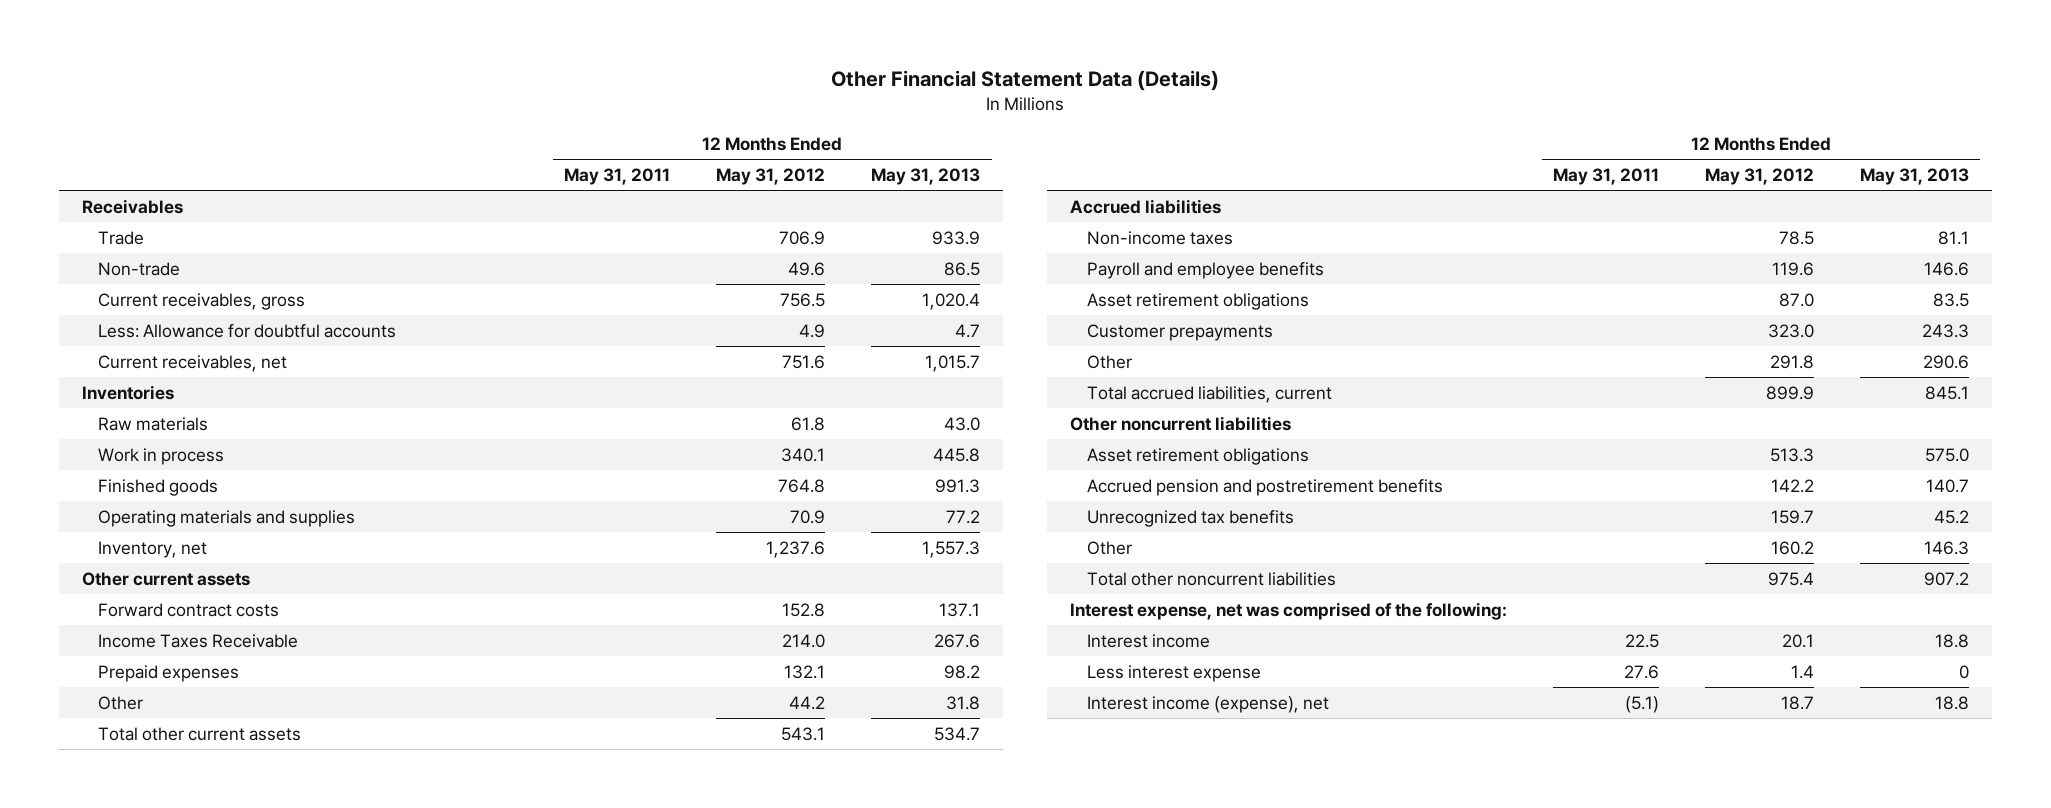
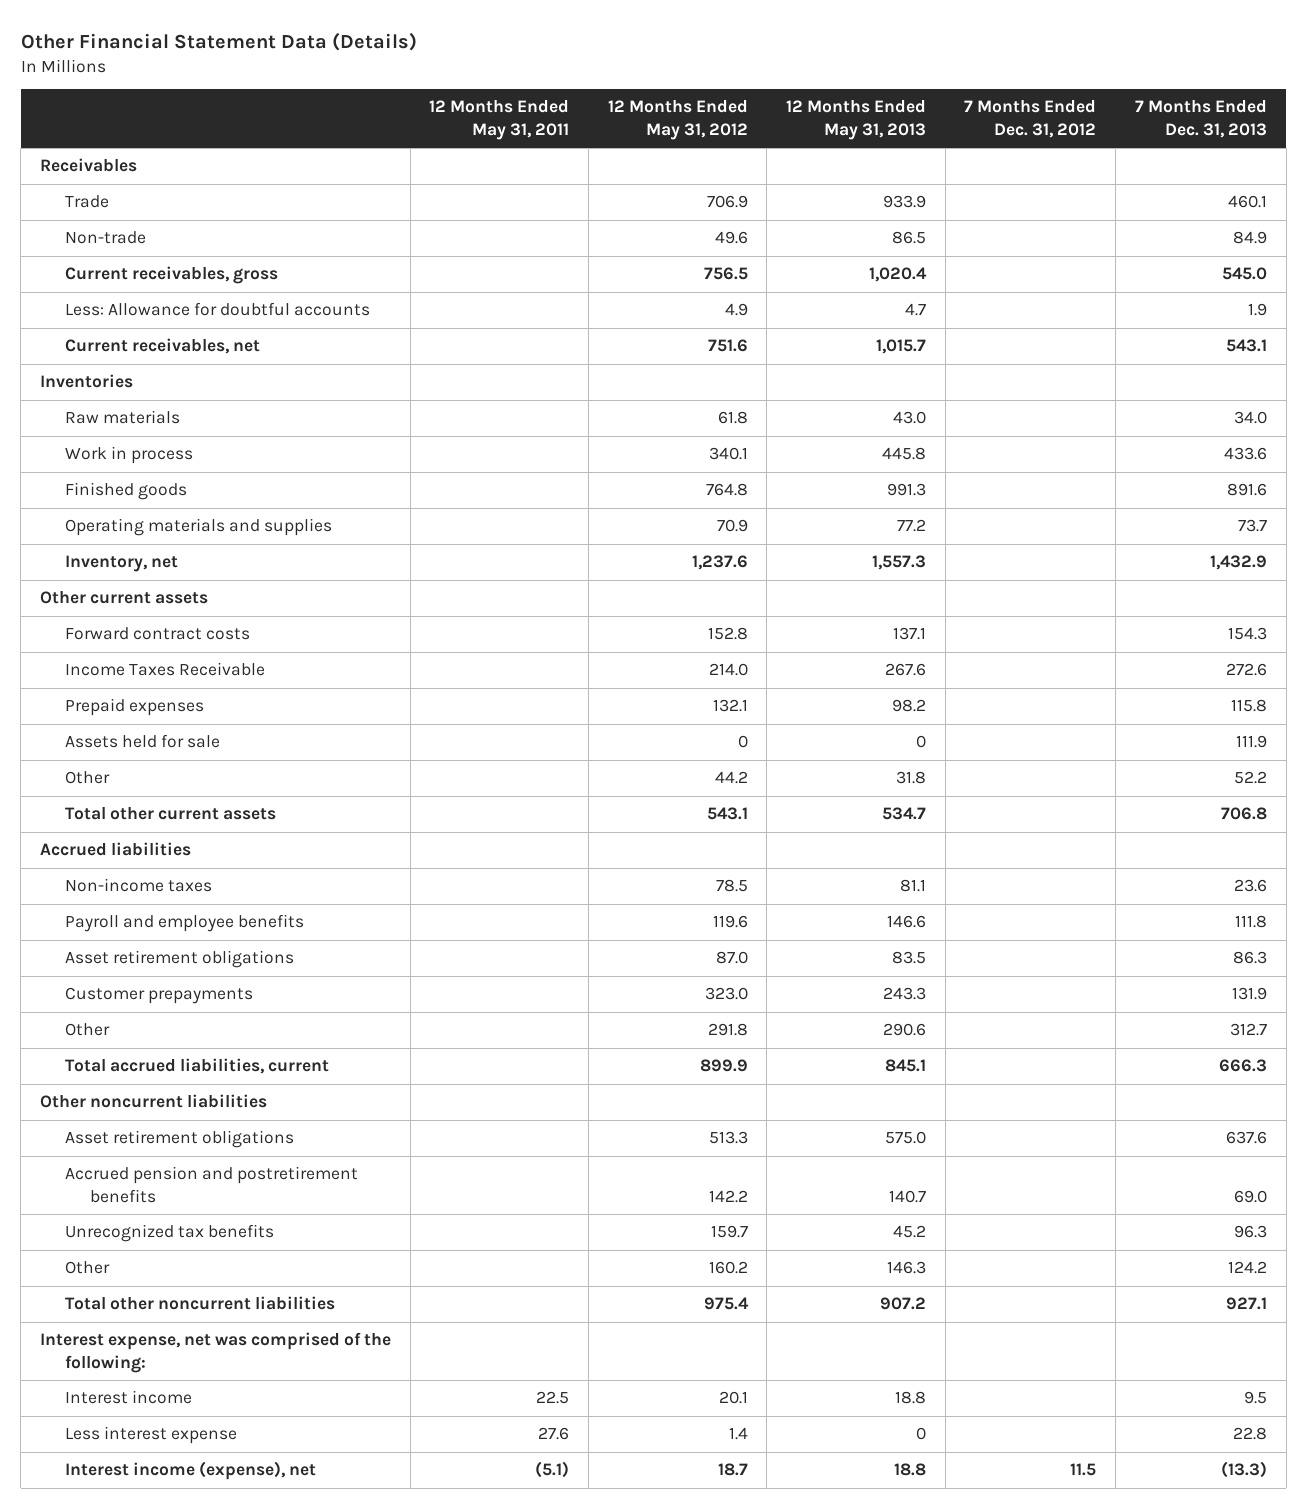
- | 12 Months Ended May 31, 2011 | 12 Months Ended May 31, 2012 | 12 Months Ended May 31, 2013
+ | 12 Months Ended May 31, 2011 | 12 Months Ended May 31, 2012 | 12 Months Ended May 31, 2013 | 7 Months Ended Dec. 31, 2012 | 7 Months Ended Dec. 31, 2013
+ Assets held for sale | | 0 | 0 | | 111.9

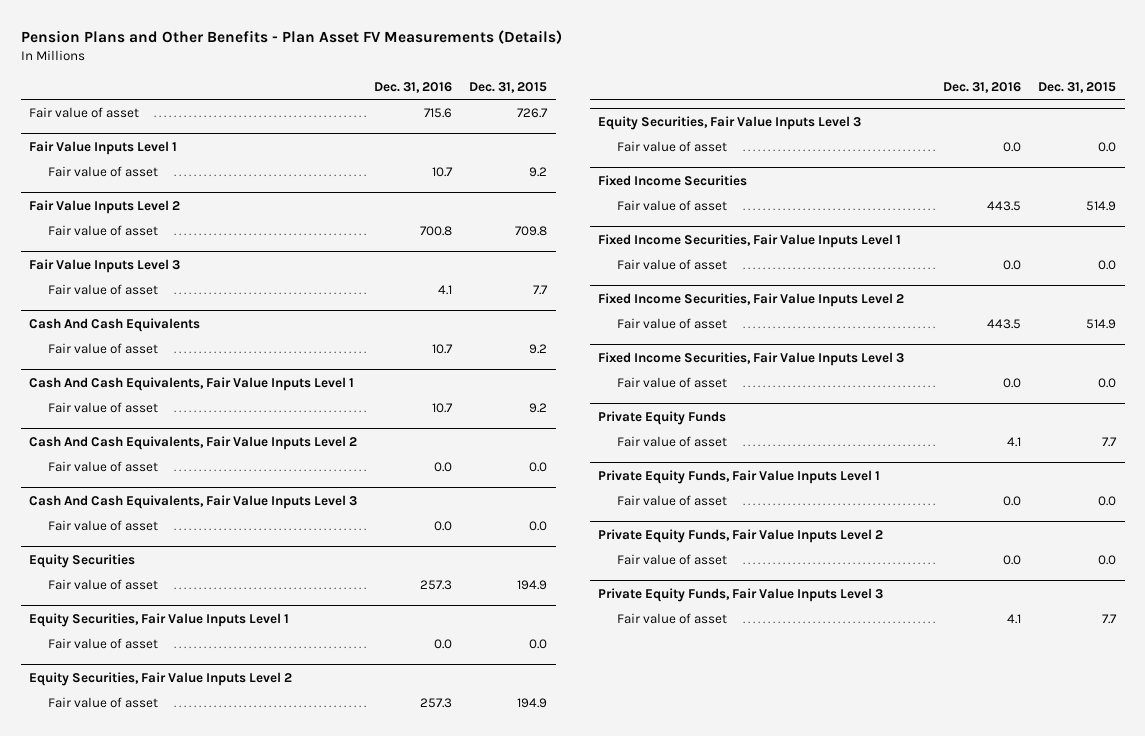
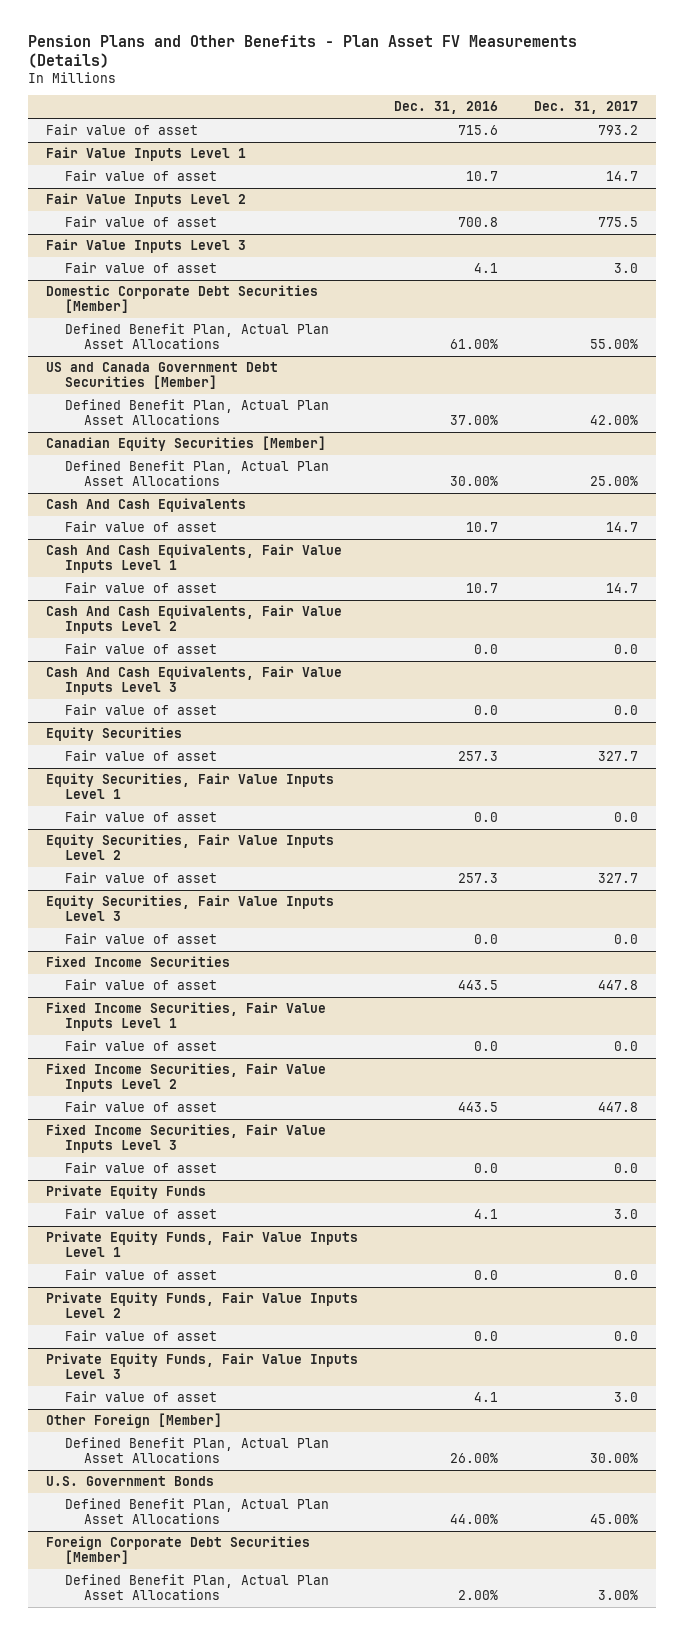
- | Dec. 31, 2016 | Dec. 31, 2015
+ | Dec. 31, 2016 | Dec. 31, 2017
+ Domestic Corporate Debt Securities [Member]
+ Defined Benefit Plan, Actual Plan Asset Allocations | 61.00% | 55.00%
+ US and Canada Government Debt Securities [Member]
+ Defined Benefit Plan, Actual Plan Asset Allocations | 37.00% | 42.00%
+ Canadian Equity Securities [Member]
+ Defined Benefit Plan, Actual Plan Asset Allocations | 30.00% | 25.00%
+ Other Foreign [Member]
+ Defined Benefit Plan, Actual Plan Asset Allocations | 26.00% | 30.00%
+ U.S. Government Bonds
+ Defined Benefit Plan, Actual Plan Asset Allocations | 44.00% | 45.00%
+ Foreign Corporate Debt Securities [Member]
+ Defined Benefit Plan, Actual Plan Asset Allocations | 2.00% | 3.00%

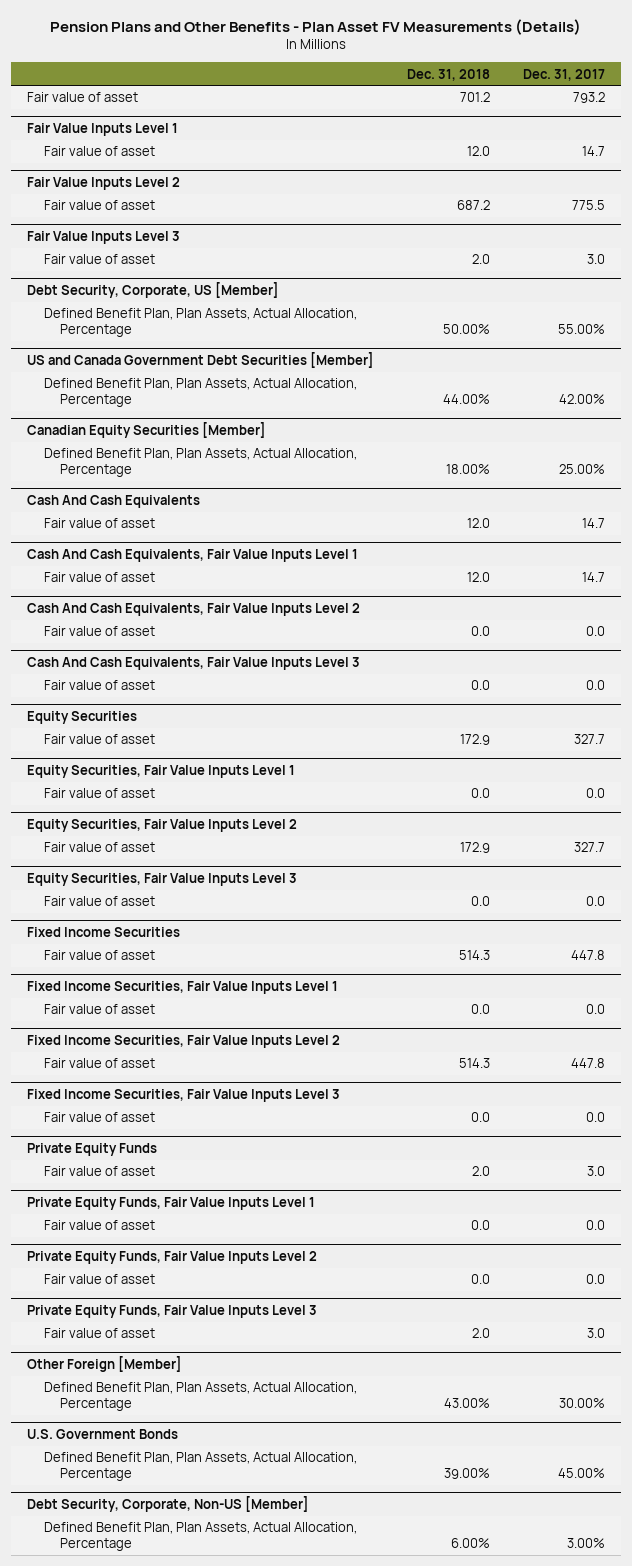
- | Dec. 31, 2016 | Dec. 31, 2017
+ | Dec. 31, 2018 | Dec. 31, 2017
- Domestic Corporate Debt Securities [Member]
- Defined Benefit Plan, Actual Plan Asset Allocations | 61.00% | 55.00%
+ Debt Security, Corporate, US [Member]
+ Defined Benefit Plan, Plan Assets, Actual Allocation, Percentage | 50.00% | 55.00%
@ US and Canada Government Debt Securities [Member]
- Defined Benefit Plan, Actual Plan Asset Allocations | 37.00% | 42.00%
+ Defined Benefit Plan, Plan Assets, Actual Allocation, Percentage | 44.00% | 42.00%
@ Canadian Equity Securities [Member]
- Defined Benefit Plan, Actual Plan Asset Allocations | 30.00% | 25.00%
+ Defined Benefit Plan, Plan Assets, Actual Allocation, Percentage | 18.00% | 25.00%
@ Other Foreign [Member]
- Defined Benefit Plan, Actual Plan Asset Allocations | 26.00% | 30.00%
+ Defined Benefit Plan, Plan Assets, Actual Allocation, Percentage | 43.00% | 30.00%
@ U.S. Government Bonds
- Defined Benefit Plan, Actual Plan Asset Allocations | 44.00% | 45.00%
- Foreign Corporate Debt Securities [Member]
- Defined Benefit Plan, Actual Plan Asset Allocations | 2.00% | 3.00%
@ U.S. Government Bonds
+ Defined Benefit Plan, Plan Assets, Actual Allocation, Percentage | 39.00% | 45.00%
+ Debt Security, Corporate, Non-US [Member]
+ Defined Benefit Plan, Plan Assets, Actual Allocation, Percentage | 6.00% | 3.00%

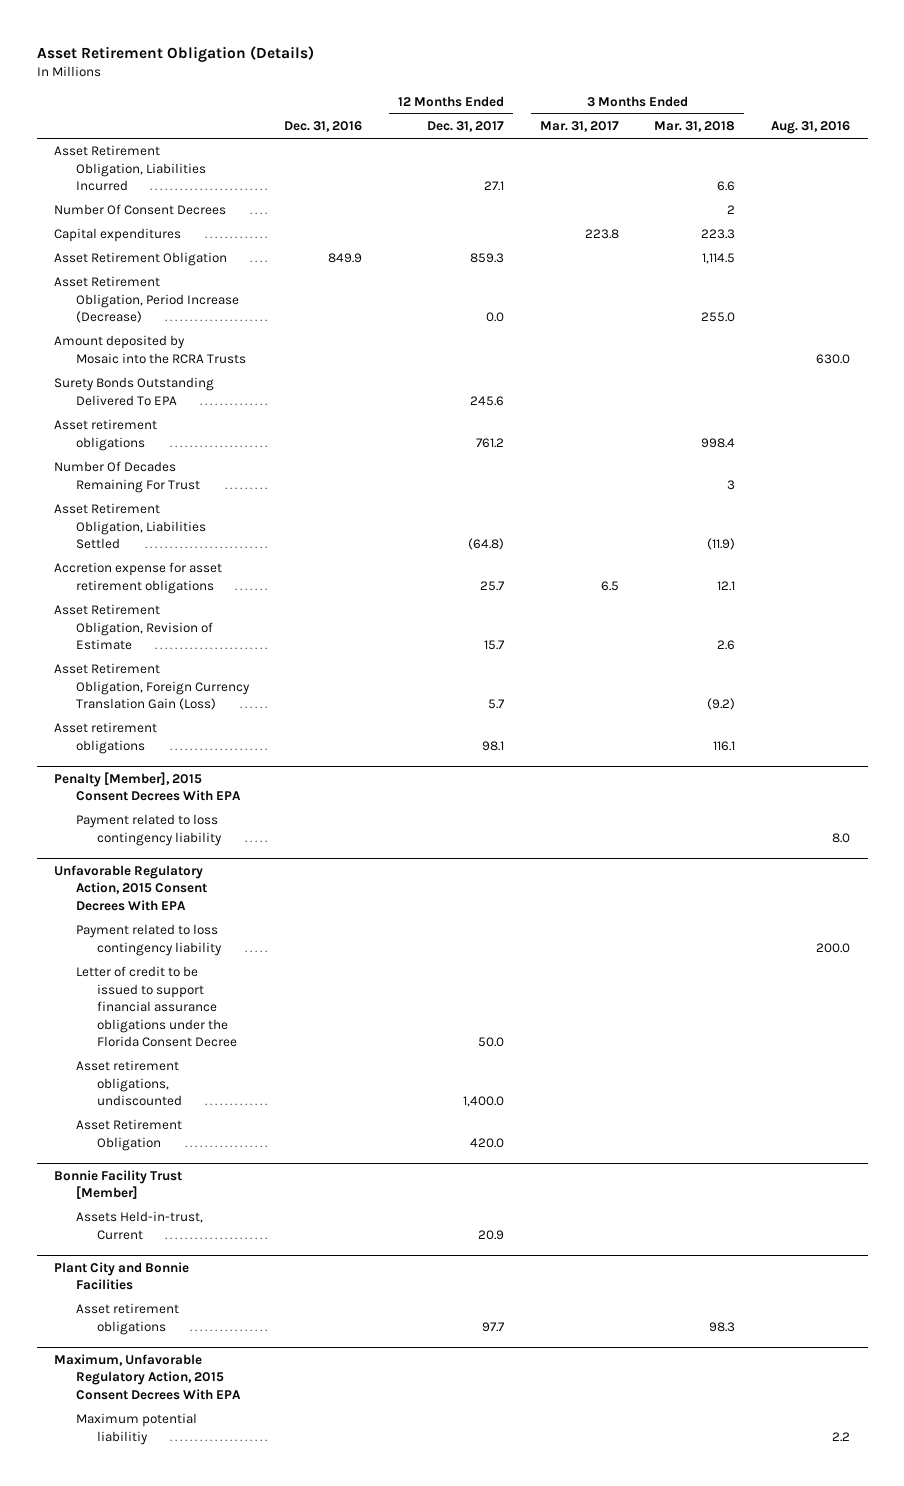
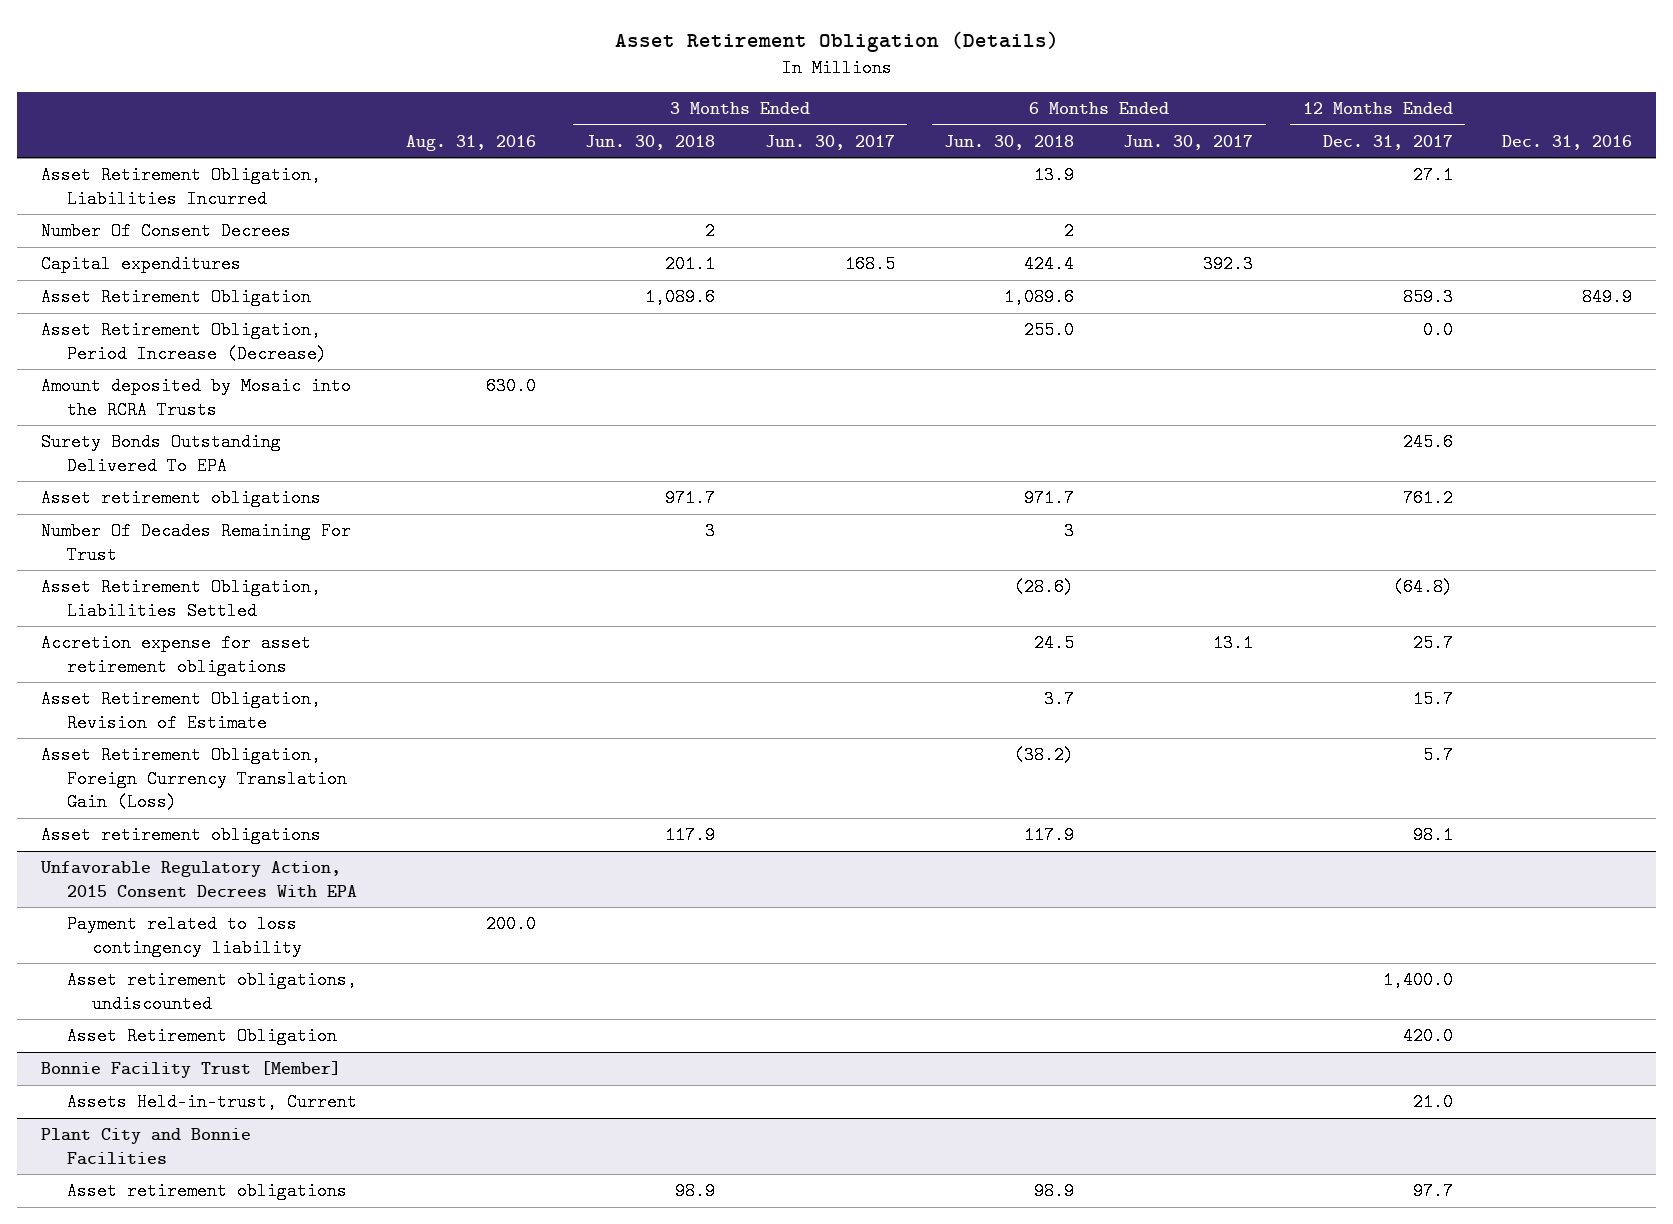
- | Dec. 31, 2016 | 12 Months Ended Dec. 31, 2017 | 3 Months Ended Mar. 31, 2017 | 3 Months Ended Mar. 31, 2018 | Aug. 31, 2016
+ | Aug. 31, 2016 | 3 Months Ended Jun. 30, 2018 | 3 Months Ended Jun. 30, 2017 | 6 Months Ended Jun. 30, 2018 | 6 Months Ended Jun. 30, 2017 | 12 Months Ended Dec. 31, 2017 | Dec. 31, 2016
- Penalty [Member], 2015 Consent Decrees With EPA
- Payment related to loss contingency liability | | | | | 8.0
@ Unfavorable Regulatory Action, 2015 Consent Decrees With EPA
- Letter of credit to be issued to support financial assurance obligations under the Florida Consent Decree | | 50.0 | | |
@ Bonnie Facility Trust [Member]
- Assets Held-in-trust, Current | | 20.9 | | |
+ Assets Held-in-trust, Current | | | | | | 21.0 |
- Maximum, Unfavorable Regulatory Action, 2015 Consent Decrees With EPA
- Maximum potential liabilitiy | | | | | 2.2

